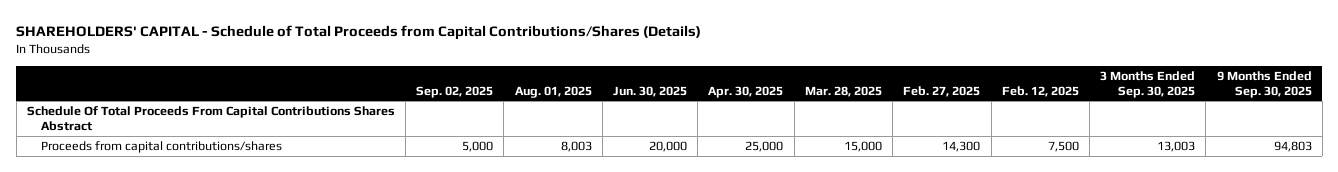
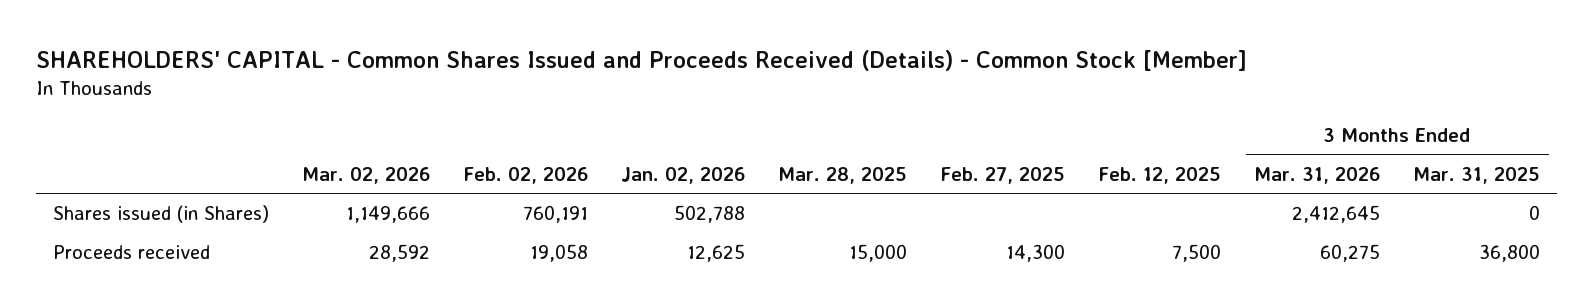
- SHAREHOLDERS' CAPITAL - Schedule of Total Proceeds from Capital Contributions/Shares (Details)
+ SHAREHOLDERS' CAPITAL - Common Shares Issued and Proceeds Received (Details) - Common Stock [Member]
- | Sep. 02, 2025 | Aug. 01, 2025 | Jun. 30, 2025 | Apr. 30, 2025 | Mar. 28, 2025 | Feb. 27, 2025 | Feb. 12, 2025 | 3 Months Ended Sep. 30, 2025 | 9 Months Ended Sep. 30, 2025
+ | Mar. 02, 2026 | Feb. 02, 2026 | Jan. 02, 2026 | Mar. 28, 2025 | Feb. 27, 2025 | Feb. 12, 2025 | 3 Months Ended Mar. 31, 2026 | 3 Months Ended Mar. 31, 2025
- Schedule Of Total Proceeds From Capital Contributions Shares Abstract
- Proceeds from capital contributions/shares | 5,000 | 8,003 | 20,000 | 25,000 | 15,000 | 14,300 | 7,500 | 13,003 | 94,803
+ Shares issued (in Shares) | 1,149,666 | 760,191 | 502,788 | | | | 2,412,645 | 0
+ Proceeds received | 28,592 | 19,058 | 12,625 | 15,000 | 14,300 | 7,500 | 60,275 | 36,800

